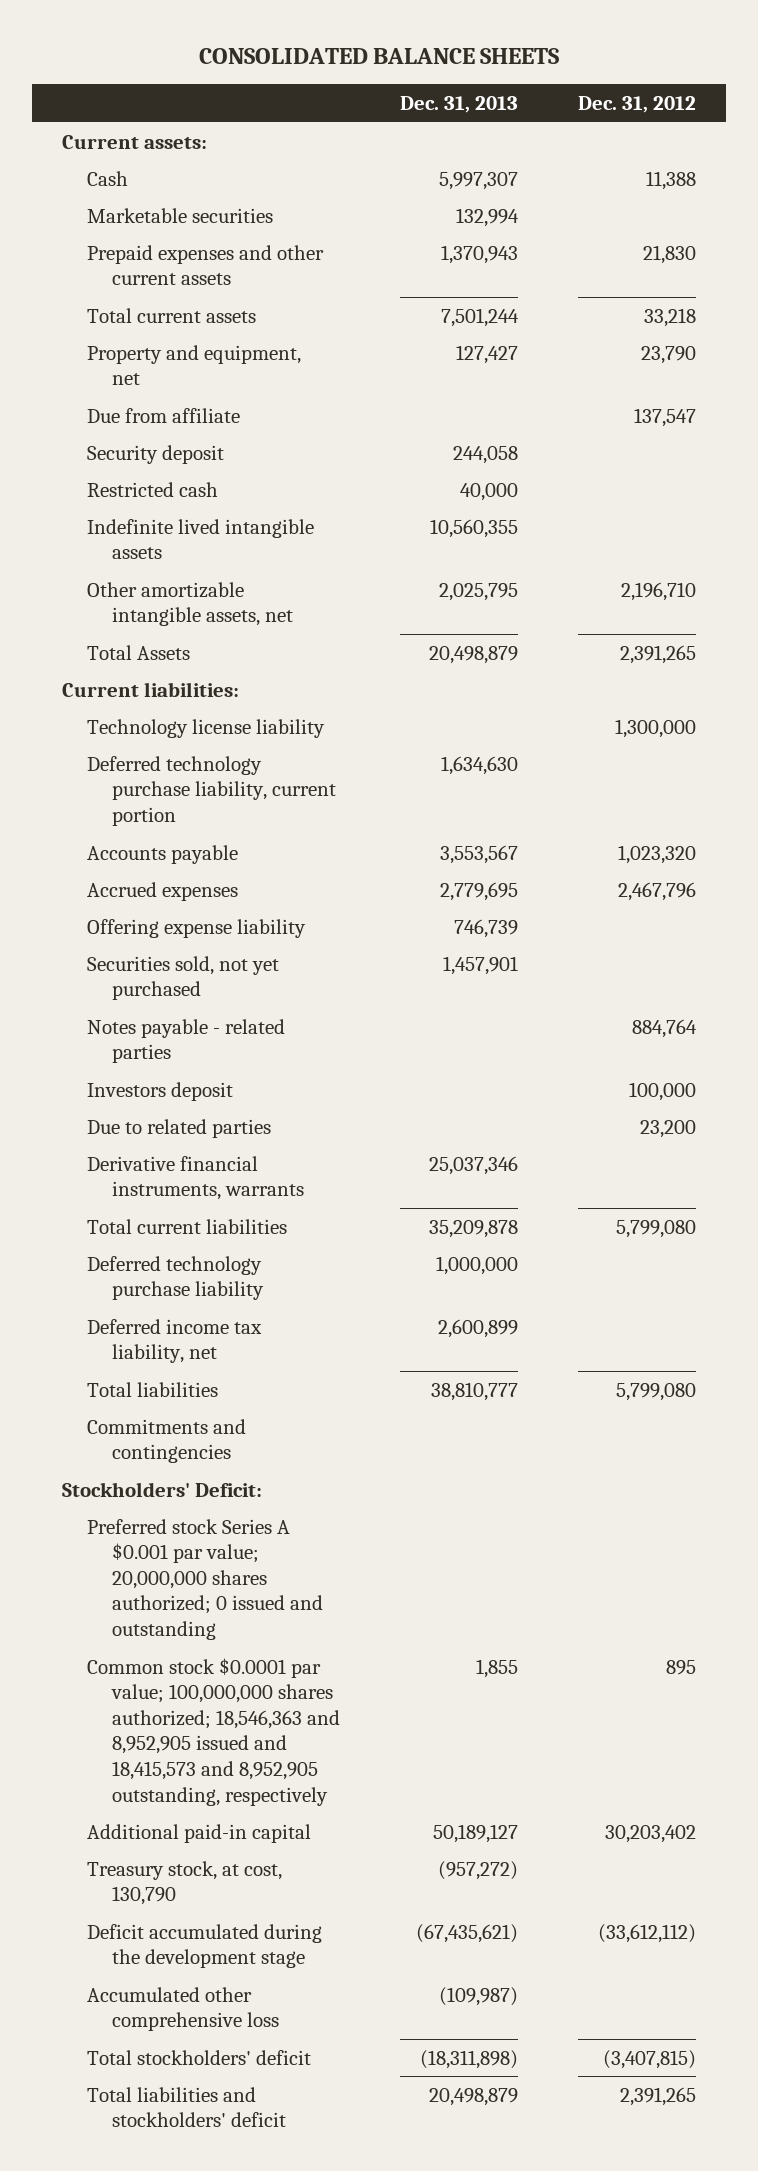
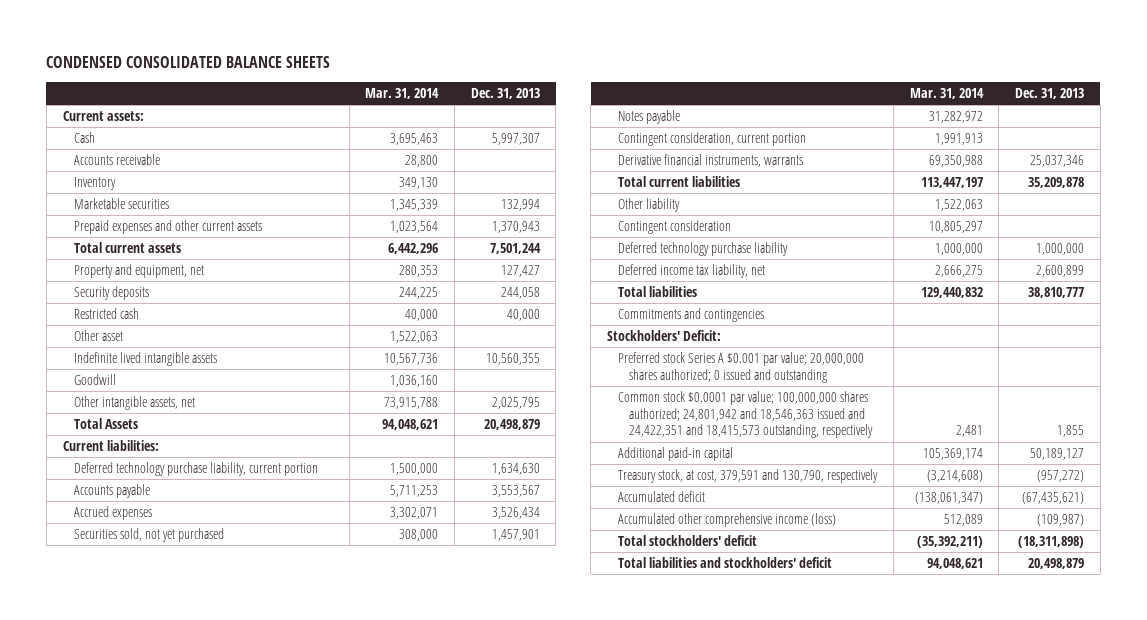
- CONSOLIDATED BALANCE SHEETS
+ CONDENSED CONSOLIDATED BALANCE SHEETS
- | Dec. 31, 2013 | Dec. 31, 2012
+ | Mar. 31, 2014 | Dec. 31, 2013
+ Accounts receivable | 28,800 |
+ Inventory | 349,130 |
- Due from affiliate | | 137,547
- Security deposit | 244,058 |
+ Security deposits | 244,225 | 244,058
+ Other asset | 1,522,063 |
- Other amortizable intangible assets, net | 2,025,795 | 2,196,710
+ Goodwill | 1,036,160 |
+ Other intangible assets, net | 73,915,788 | 2,025,795
- Technology license liability | | 1,300,000
- Accrued expenses | 2,779,695 | 2,467,796
- Offering expense liability | 746,739 |
+ Accrued expenses | 3,302,071 | 3,526,434
- Notes payable - related parties | | 884,764
- Investors deposit | | 100,000
- Due to related parties | | 23,200
+ Notes payable | 31,282,972 |
+ Contingent consideration, current portion | 1,991,913 |
+ Other liability | 1,522,063 |
+ Contingent consideration | 10,805,297 |
- Common stock $0.0001 par value; 100,000,000 shares authorized; 18,546,363 and 8,952,905 issued and 18,415,573 and 8,952,905 outstanding, respectively | 1,855 | 895
+ Common stock $0.0001 par value; 100,000,000 shares authorized; 24,801,942 and 18,546,363 issued and 24,422,351 and 18,415,573 outstanding, respectively | 2,481 | 1,855
- Treasury stock, at cost, 130,790 | (957,272) |
- Deficit accumulated during the development stage | (67,435,621) | (33,612,112)
- Accumulated other comprehensive loss | (109,987) |
+ Treasury stock, at cost, 379,591 and 130,790, respectively | (3,214,608) | (957,272)
+ Accumulated deficit | (138,061,347) | (67,435,621)
+ Accumulated other comprehensive income (loss) | 512,089 | (109,987)

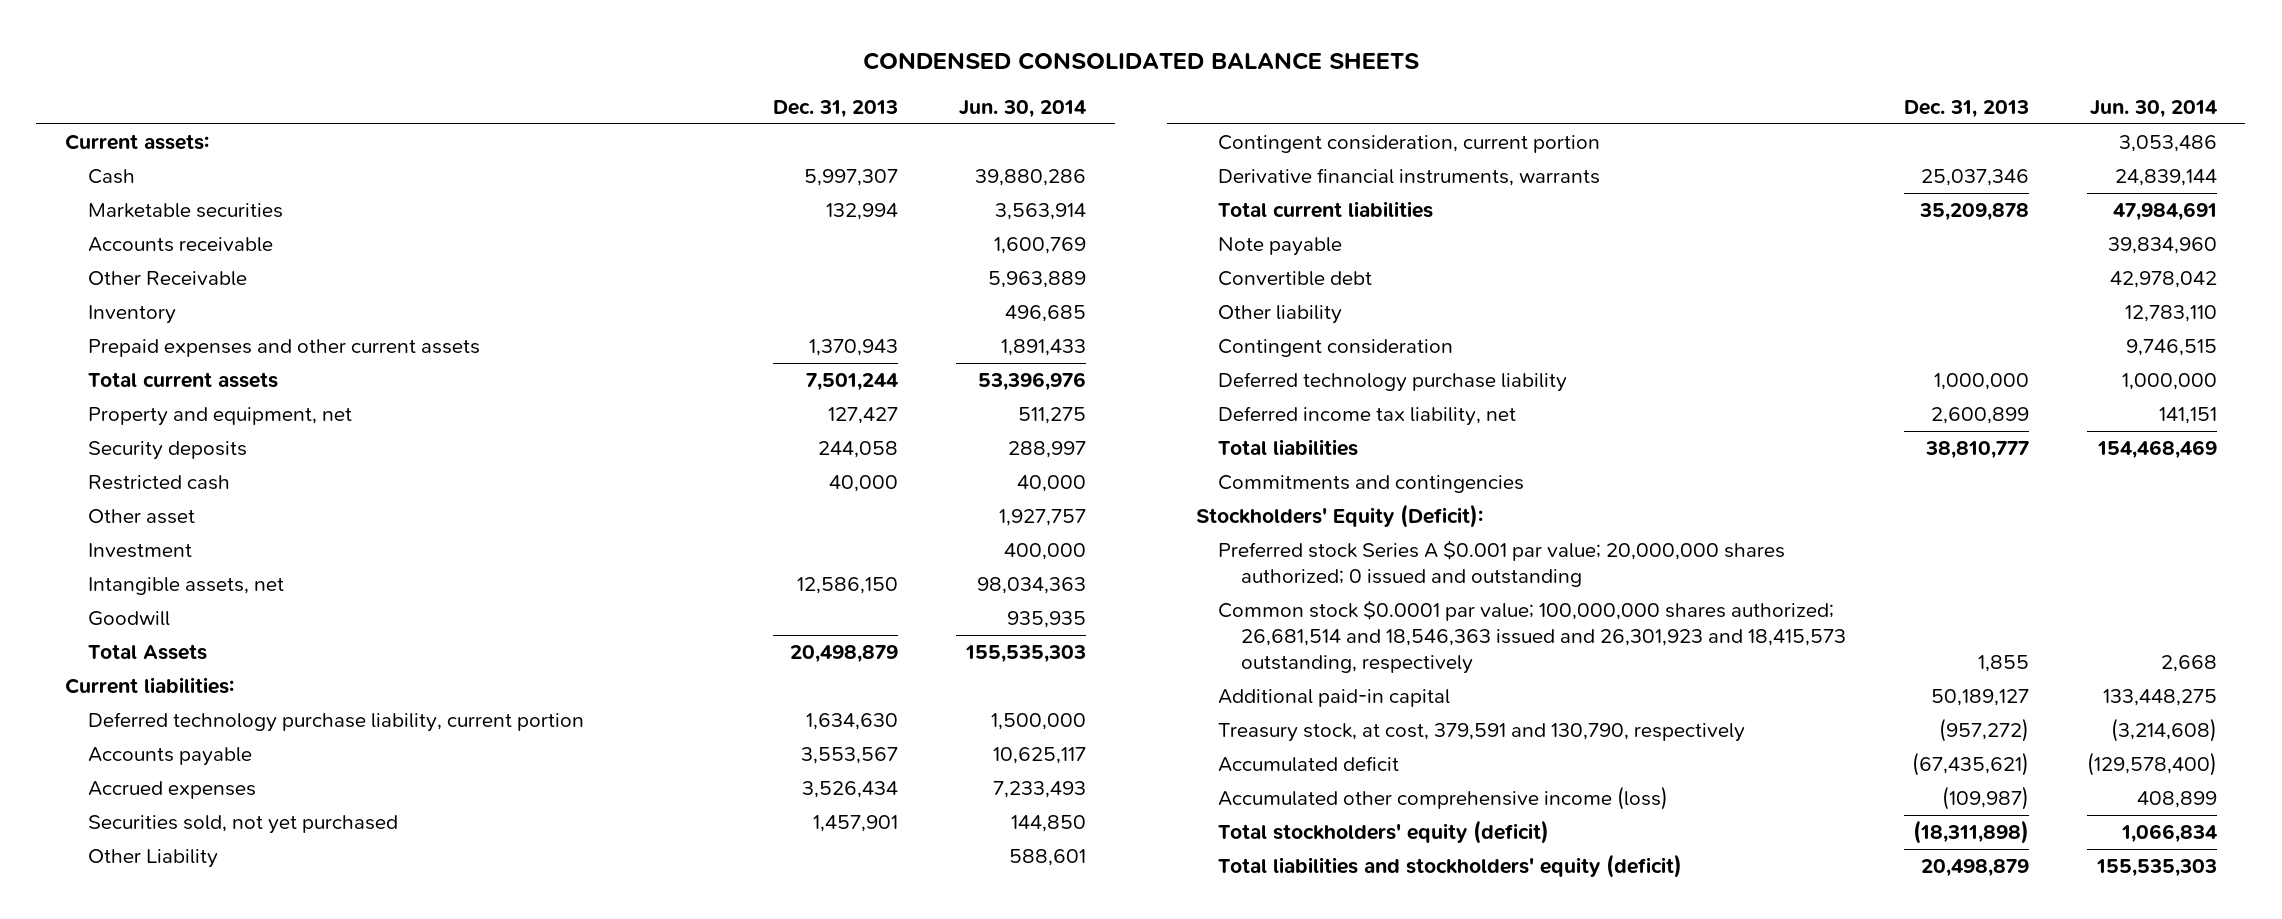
- | Mar. 31, 2014 | Dec. 31, 2013
+ | Dec. 31, 2013 | Jun. 30, 2014
moved up: Marketable securities | 132,994 | 3,563,914
+ Other Receivable | | 5,963,889
- Indefinite lived intangible assets | 10,567,736 | 10,560,355
+ Investment | | 400,000
+ Intangible assets, net | 12,586,150 | 98,034,363
- Other intangible assets, net | 73,915,788 | 2,025,795
- Notes payable | 31,282,972 |
+ Other Liability | | 588,601
+ Note payable | | 39,834,960
+ Convertible debt | | 42,978,042
- Stockholders' Deficit:
+ Stockholders' Equity (Deficit):
- Common stock $0.0001 par value; 100,000,000 shares authorized; 24,801,942 and 18,546,363 issued and 24,422,351 and 18,415,573 outstanding, respectively | 2,481 | 1,855
+ Common stock $0.0001 par value; 100,000,000 shares authorized; 26,681,514 and 18,546,363 issued and 26,301,923 and 18,415,573 outstanding, respectively | 1,855 | 2,668
- Total stockholders' deficit | (35,392,211) | (18,311,898)
- Total liabilities and stockholders' deficit | 94,048,621 | 20,498,879
+ Total stockholders' equity (deficit) | (18,311,898) | 1,066,834
+ Total liabilities and stockholders' equity (deficit) | 20,498,879 | 155,535,303

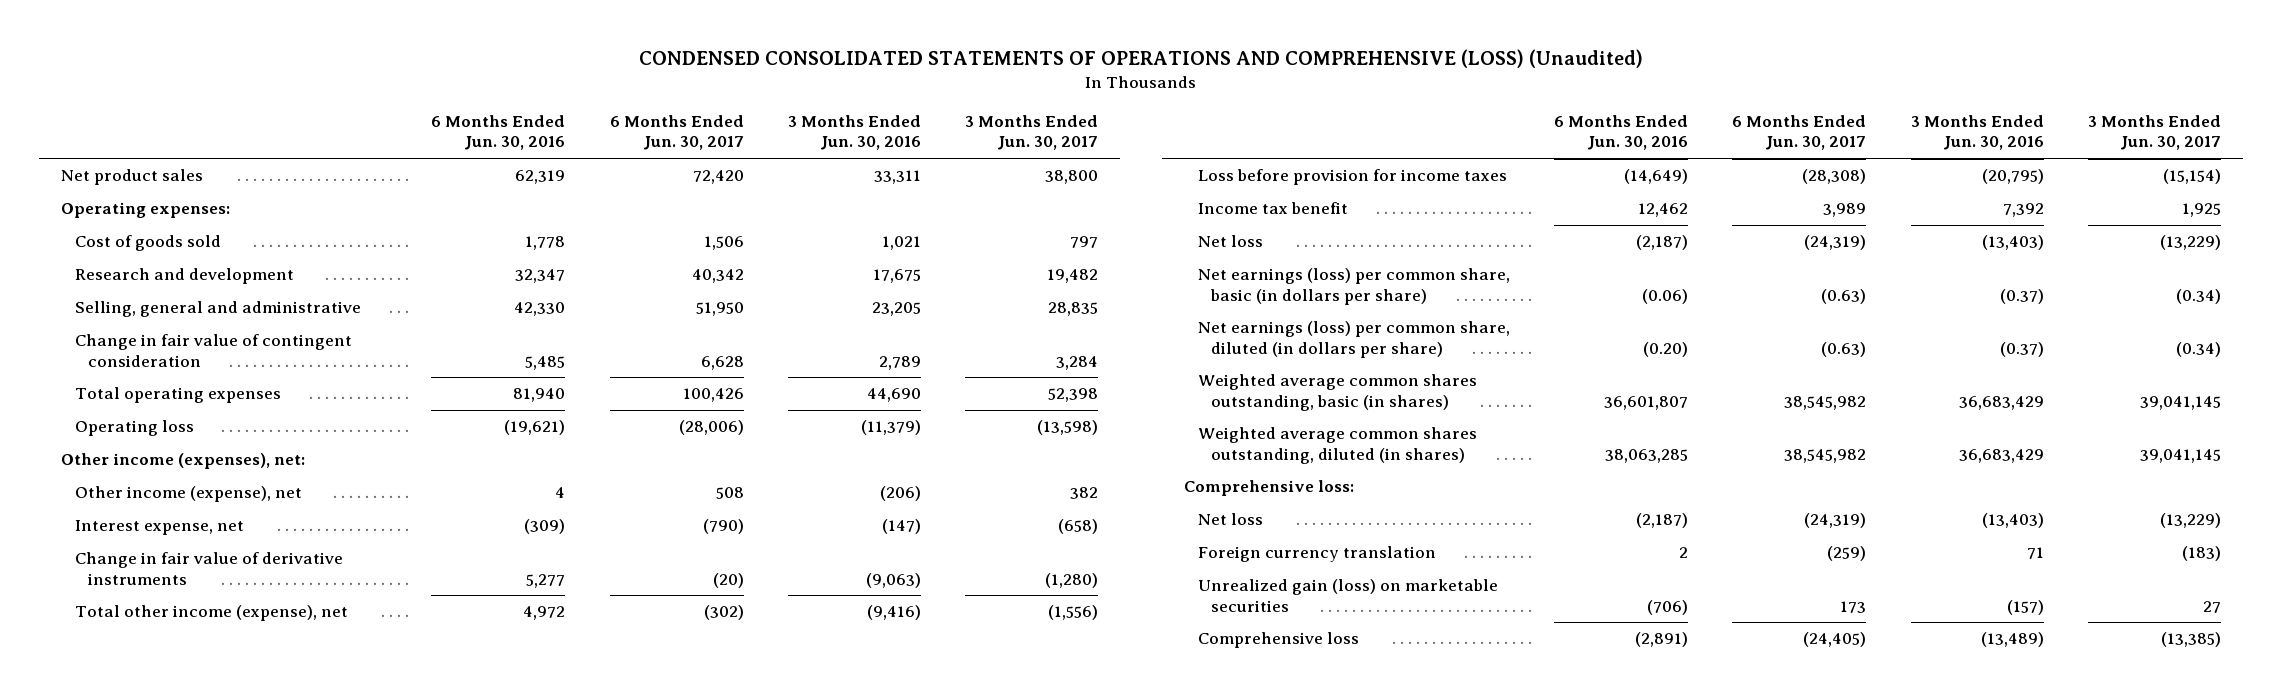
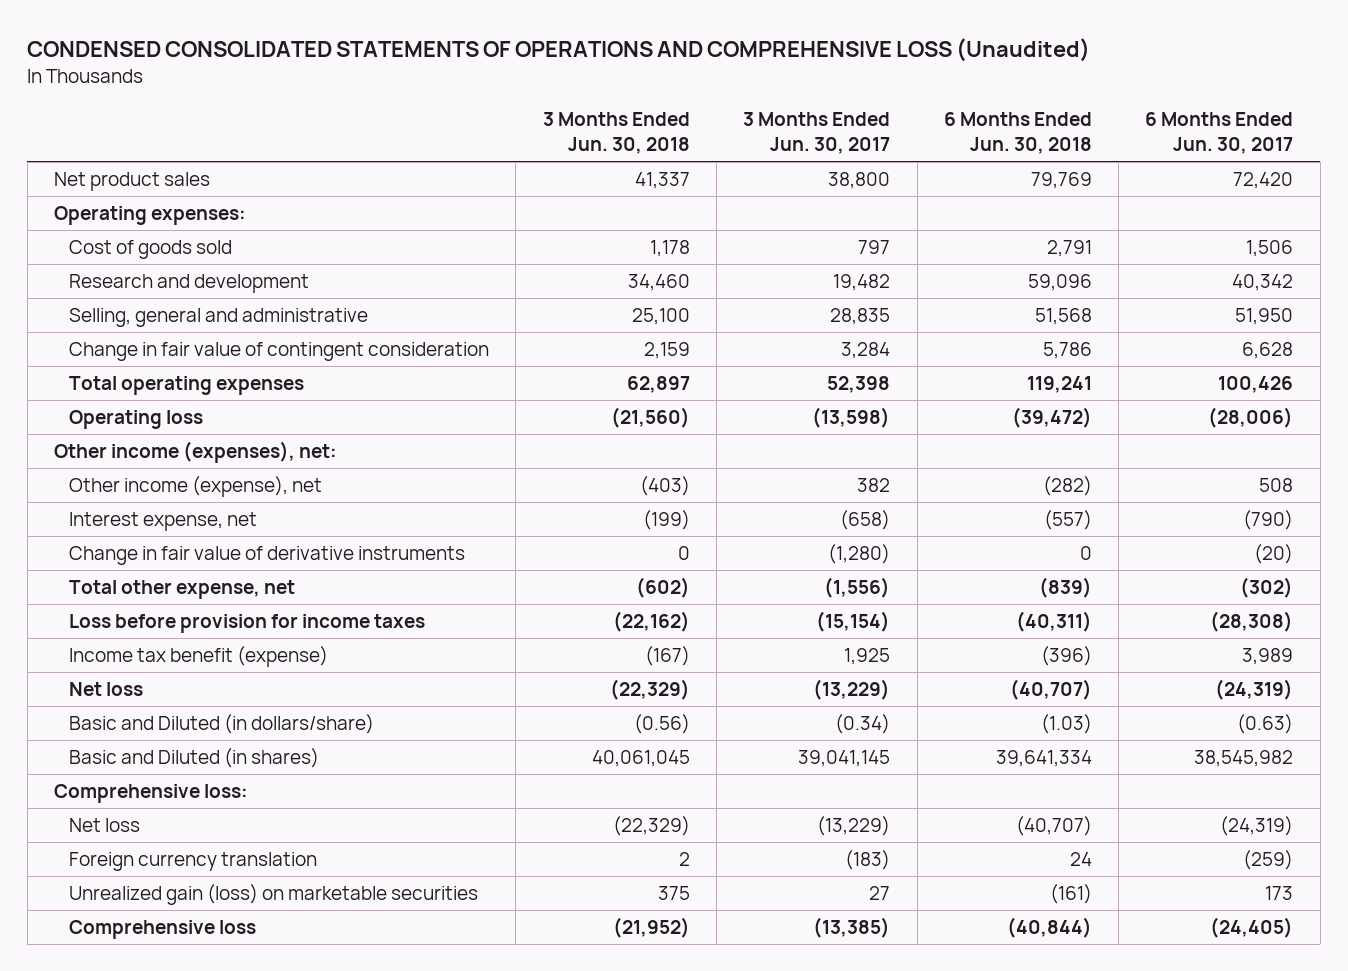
- CONDENSED CONSOLIDATED STATEMENTS OF OPERATIONS AND COMPREHENSIVE (LOSS) (Unaudited)
+ CONDENSED CONSOLIDATED STATEMENTS OF OPERATIONS AND COMPREHENSIVE LOSS (Unaudited)
- | 6 Months Ended Jun. 30, 2016 | 6 Months Ended Jun. 30, 2017 | 3 Months Ended Jun. 30, 2016 | 3 Months Ended Jun. 30, 2017
+ | 3 Months Ended Jun. 30, 2018 | 3 Months Ended Jun. 30, 2017 | 6 Months Ended Jun. 30, 2018 | 6 Months Ended Jun. 30, 2017
- Total other income (expense), net | 4,972 | (302) | (9,416) | (1,556)
+ Total other expense, net | (602) | (1,556) | (839) | (302)
- Income tax benefit | 12,462 | 3,989 | 7,392 | 1,925
+ Income tax benefit (expense) | (167) | 1,925 | (396) | 3,989
- Net earnings (loss) per common share, basic (in dollars per share) | (0.06) | (0.63) | (0.37) | (0.34)
- Net earnings (loss) per common share, diluted (in dollars per share) | (0.20) | (0.63) | (0.37) | (0.34)
- Weighted average common shares outstanding, basic (in shares) | 36,601,807 | 38,545,982 | 36,683,429 | 39,041,145
- Weighted average common shares outstanding, diluted (in shares) | 38,063,285 | 38,545,982 | 36,683,429 | 39,041,145
+ Basic and Diluted (in dollars/share) | (0.56) | (0.34) | (1.03) | (0.63)
+ Basic and Diluted (in shares) | 40,061,045 | 39,041,145 | 39,641,334 | 38,545,982

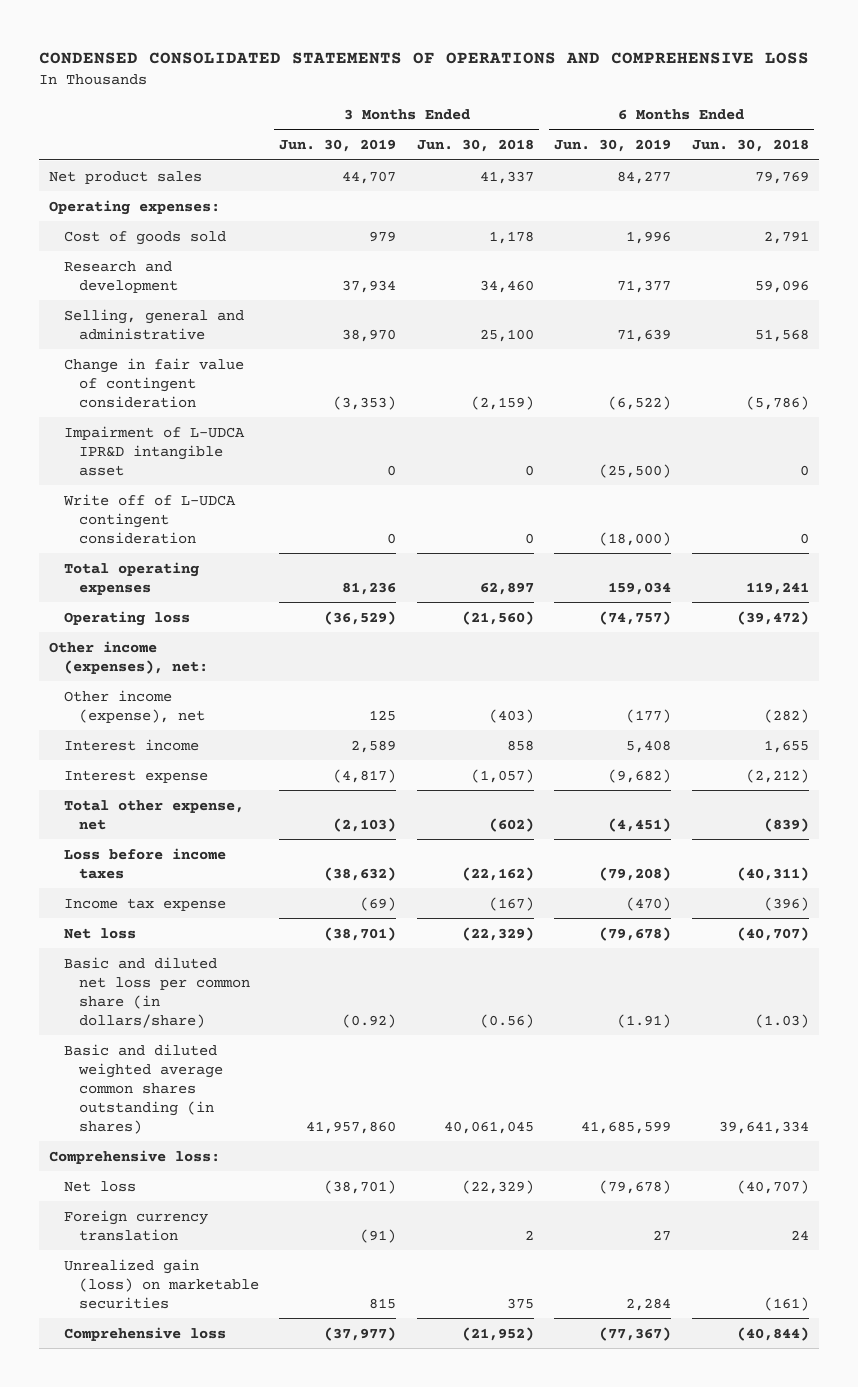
- CONDENSED CONSOLIDATED STATEMENTS OF OPERATIONS AND COMPREHENSIVE LOSS (Unaudited)
+ CONDENSED CONSOLIDATED STATEMENTS OF OPERATIONS AND COMPREHENSIVE LOSS
- | 3 Months Ended Jun. 30, 2018 | 3 Months Ended Jun. 30, 2017 | 6 Months Ended Jun. 30, 2018 | 6 Months Ended Jun. 30, 2017
+ | 3 Months Ended Jun. 30, 2019 | 3 Months Ended Jun. 30, 2018 | 6 Months Ended Jun. 30, 2019 | 6 Months Ended Jun. 30, 2018
- Change in fair value of contingent consideration | 2,159 | 3,284 | 5,786 | 6,628
+ Change in fair value of contingent consideration | (3,353) | (2,159) | (6,522) | (5,786)
+ Impairment of L-UDCA IPR&D intangible asset | 0 | 0 | (25,500) | 0
+ Write off of L-UDCA contingent consideration | 0 | 0 | (18,000) | 0
- Interest expense, net | (199) | (658) | (557) | (790)
- Change in fair value of derivative instruments | 0 | (1,280) | 0 | (20)
+ Interest income | 2,589 | 858 | 5,408 | 1,655
+ Interest expense | (4,817) | (1,057) | (9,682) | (2,212)
- Loss before provision for income taxes | (22,162) | (15,154) | (40,311) | (28,308)
- Income tax benefit (expense) | (167) | 1,925 | (396) | 3,989
+ Loss before income taxes | (38,632) | (22,162) | (79,208) | (40,311)
+ Income tax expense | (69) | (167) | (470) | (396)
- Basic and Diluted (in dollars/share) | (0.56) | (0.34) | (1.03) | (0.63)
- Basic and Diluted (in shares) | 40,061,045 | 39,041,145 | 39,641,334 | 38,545,982
+ Basic and diluted net loss per common share (in dollars/share) | (0.92) | (0.56) | (1.91) | (1.03)
+ Basic and diluted weighted average common shares outstanding (in shares) | 41,957,860 | 40,061,045 | 41,685,599 | 39,641,334

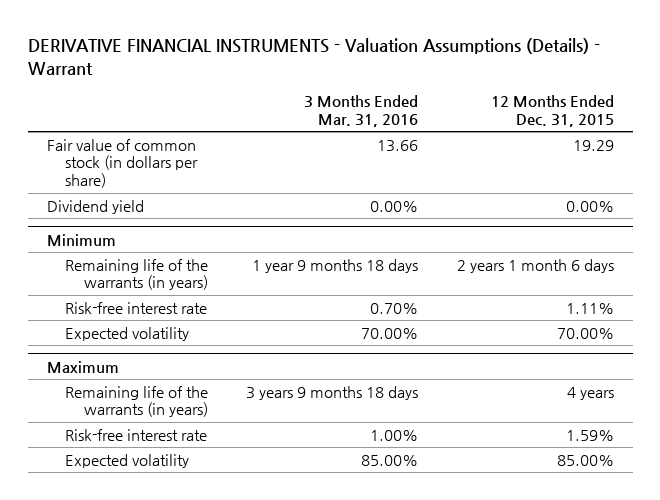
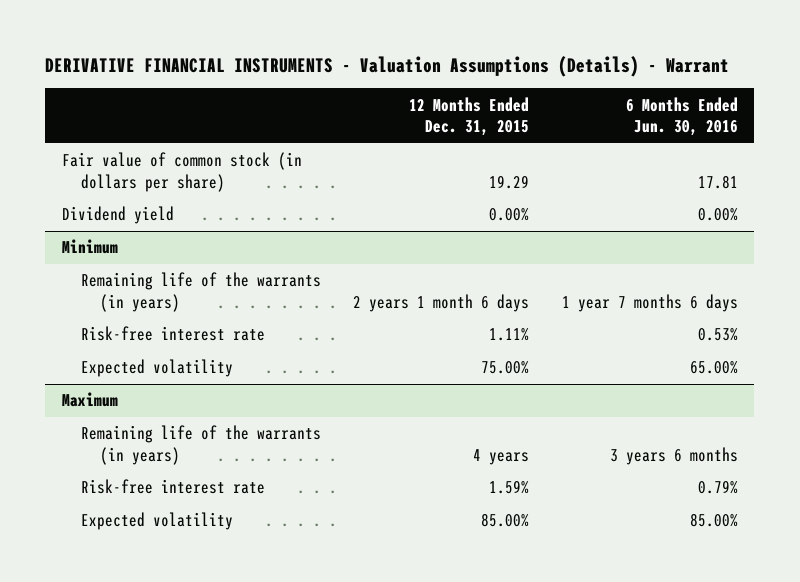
- | 3 Months Ended Mar. 31, 2016 | 12 Months Ended Dec. 31, 2015
+ | 12 Months Ended Dec. 31, 2015 | 6 Months Ended Jun. 30, 2016
@ Minimum
- Expected volatility | 70.00% | 70.00%
+ Expected volatility | 75.00% | 65.00%

